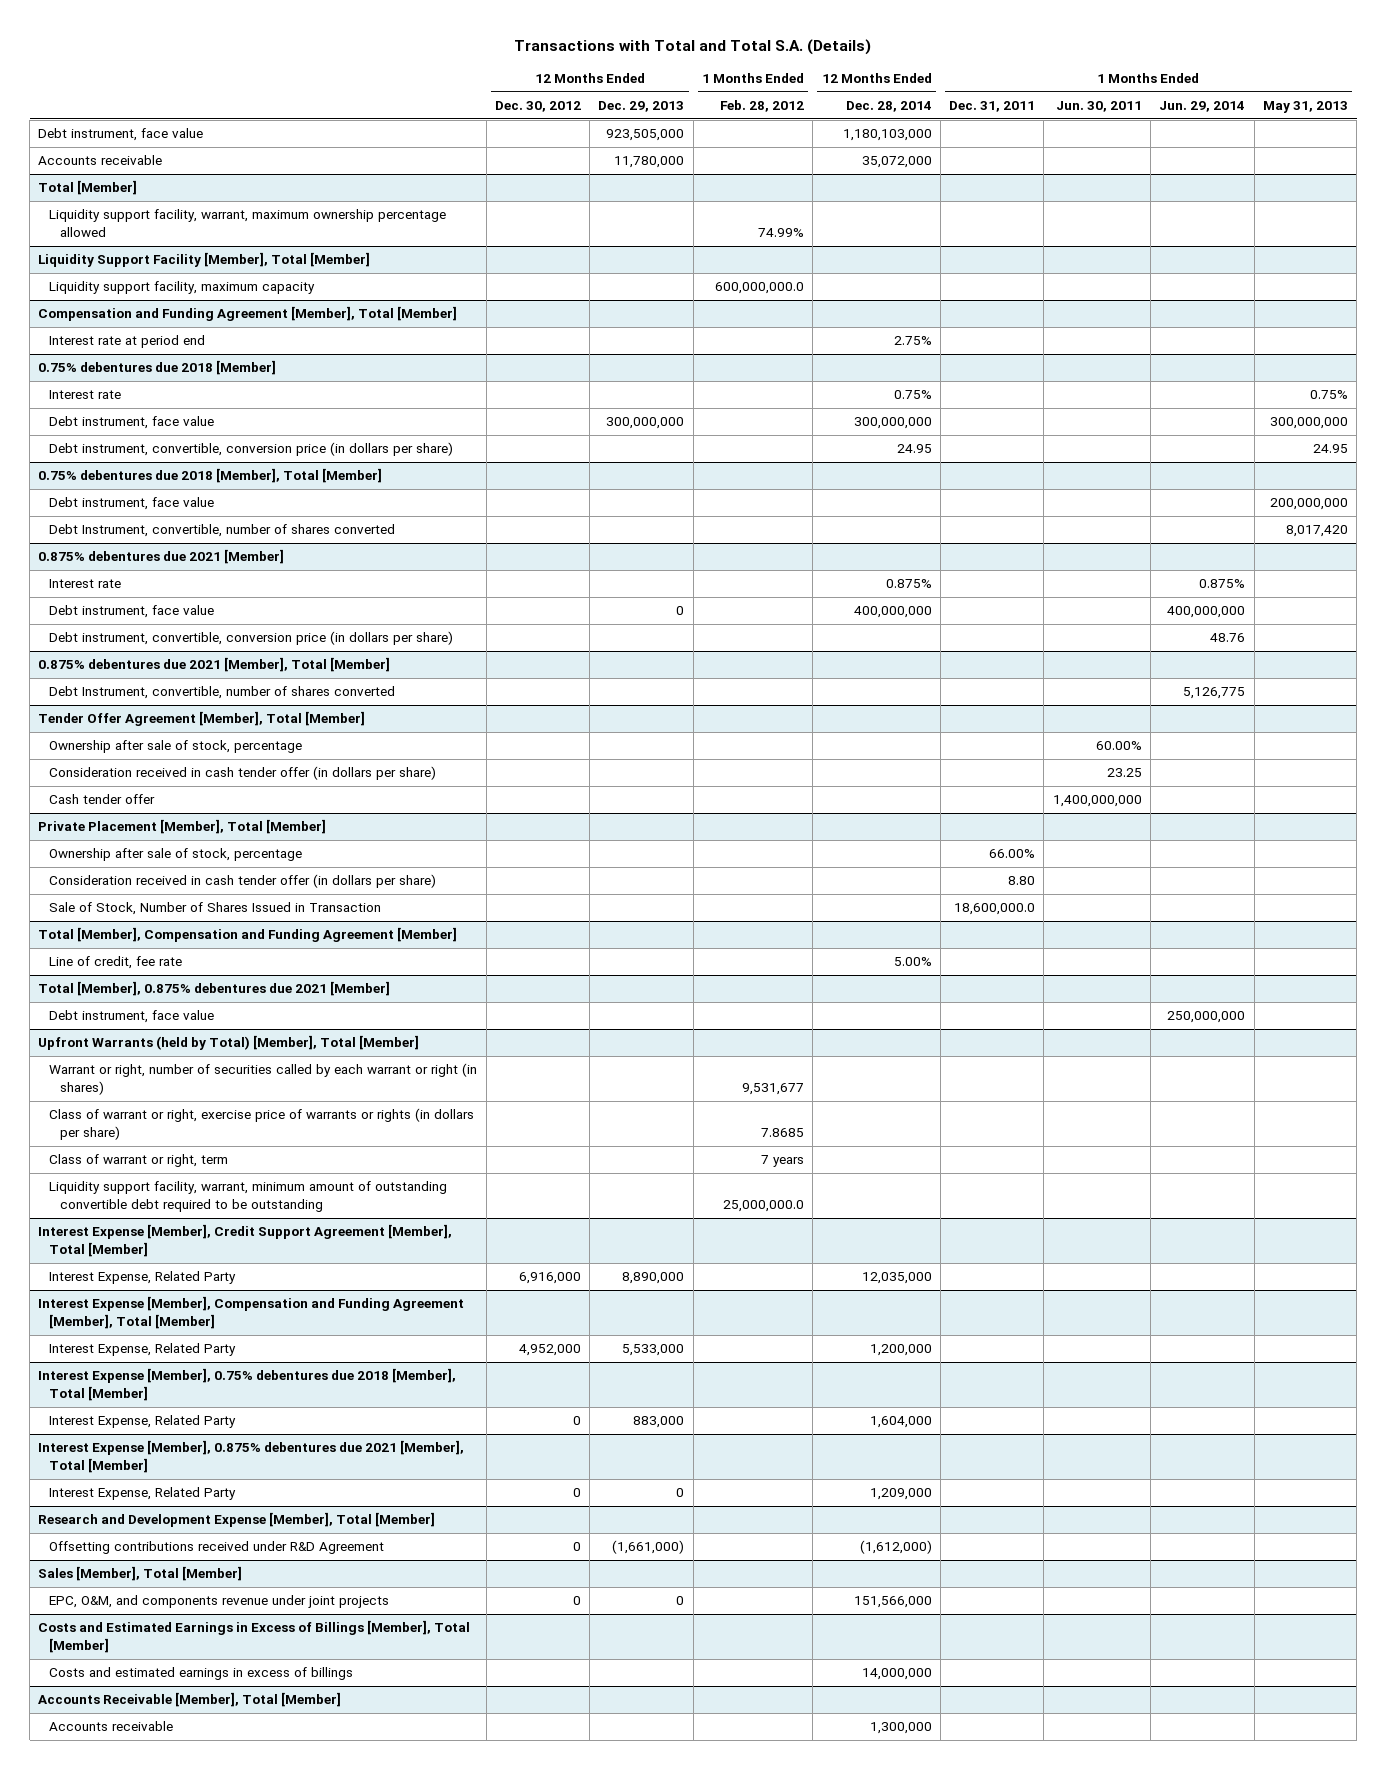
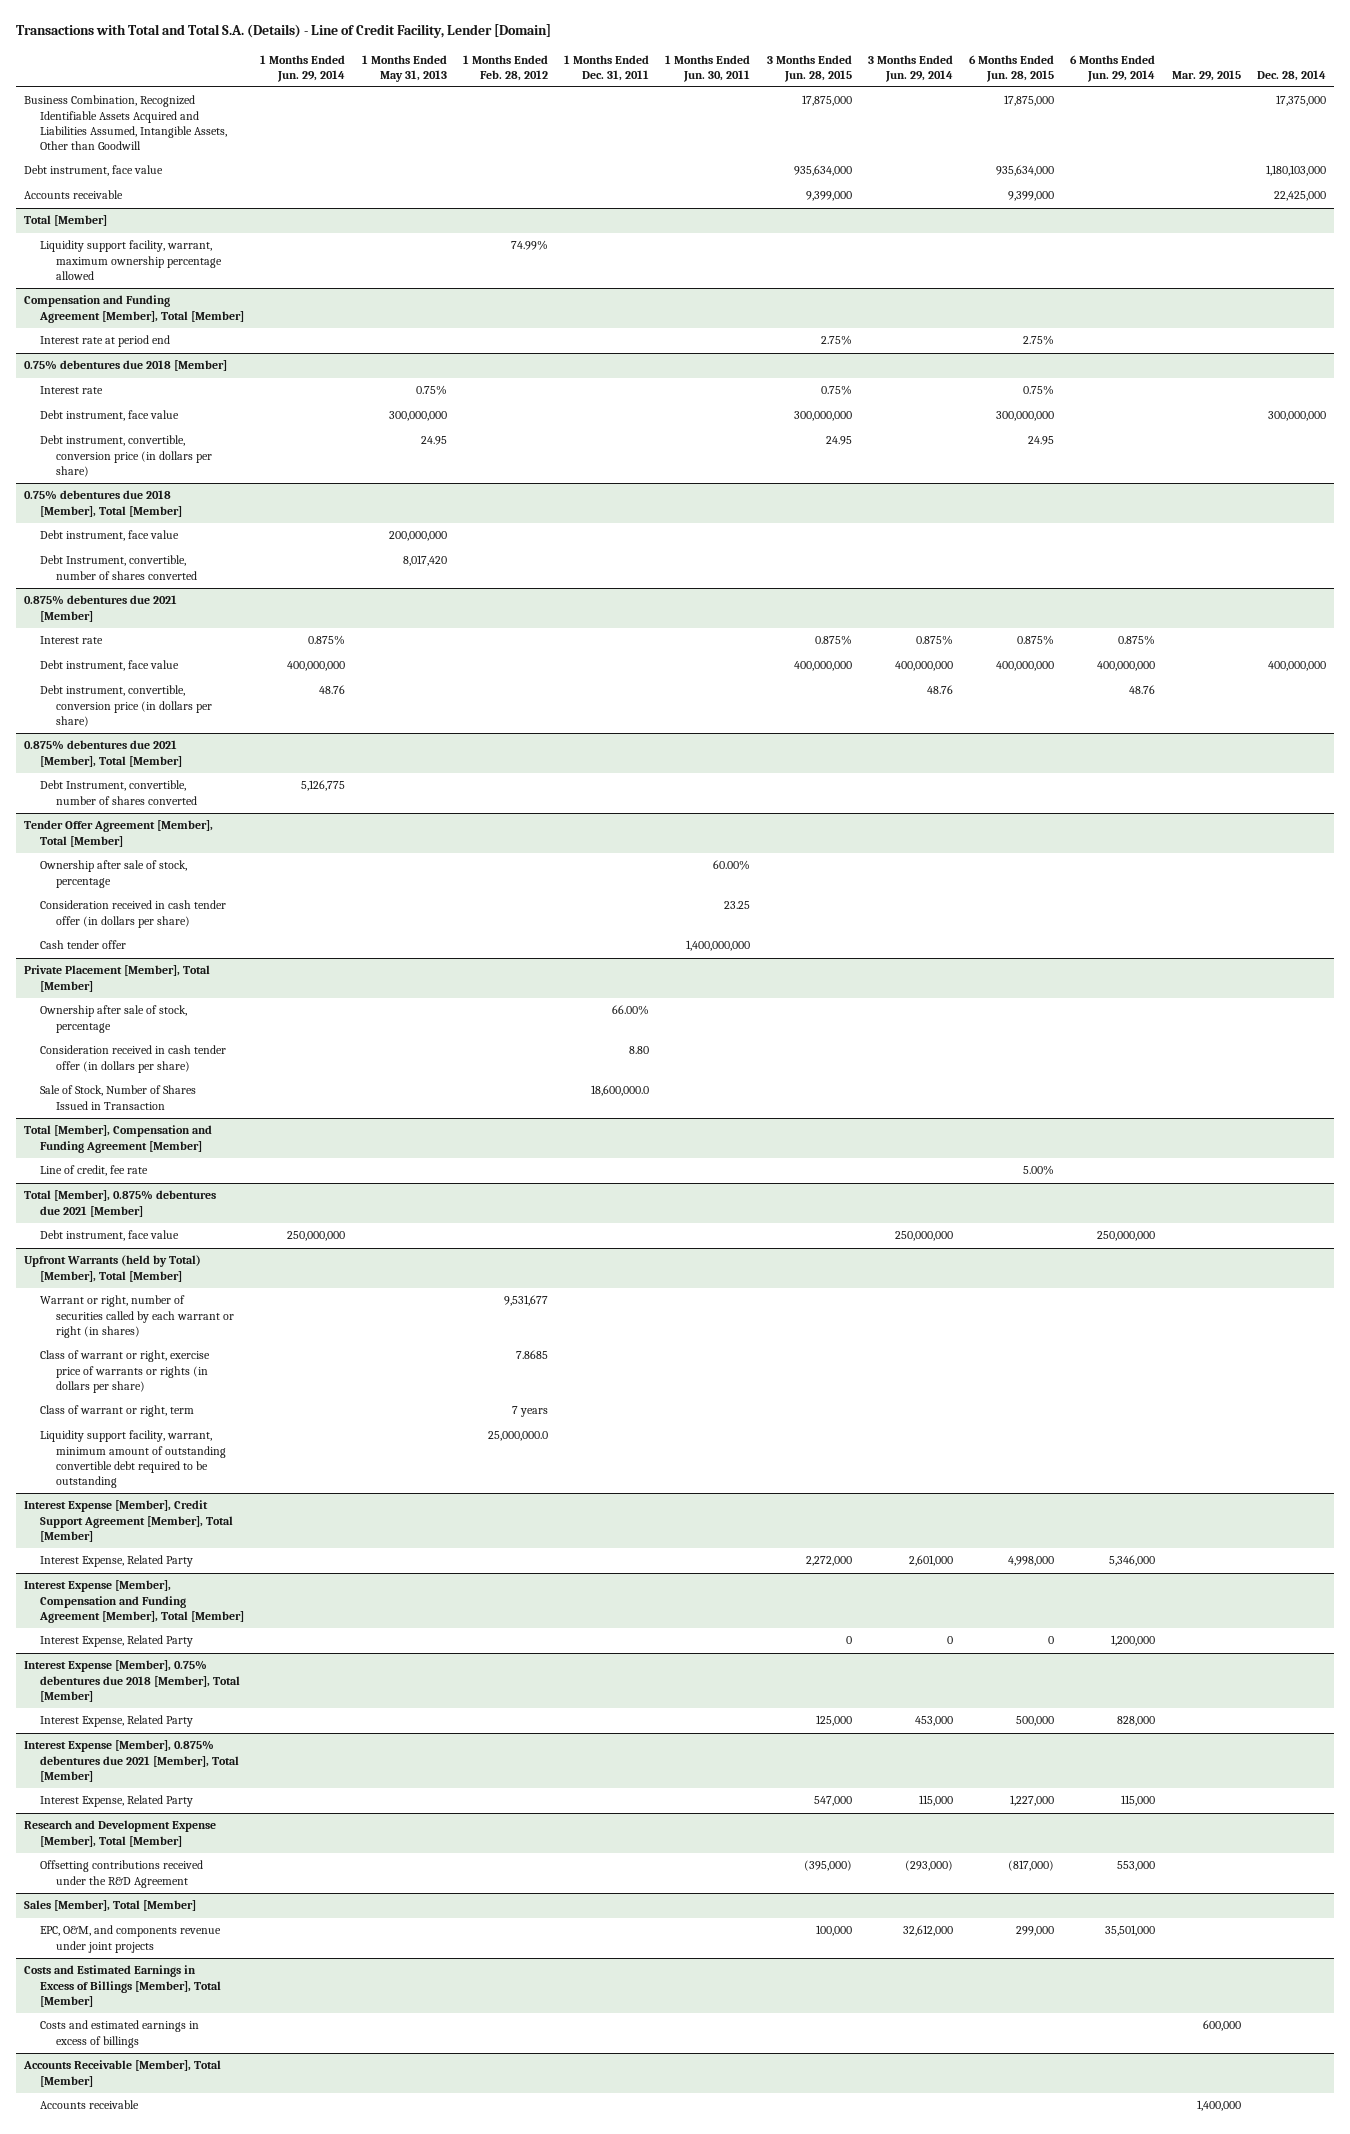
- Transactions with Total and Total S.A. (Details)
+ Transactions with Total and Total S.A. (Details) - Line of Credit Facility, Lender [Domain]
- | 12 Months Ended Dec. 30, 2012 | 12 Months Ended Dec. 29, 2013 | 1 Months Ended Feb. 28, 2012 | 12 Months Ended Dec. 28, 2014 | 1 Months Ended Dec. 31, 2011 | 1 Months Ended Jun. 30, 2011 | 1 Months Ended Jun. 29, 2014 | 1 Months Ended May 31, 2013
+ | 1 Months Ended Jun. 29, 2014 | 1 Months Ended May 31, 2013 | 1 Months Ended Feb. 28, 2012 | 1 Months Ended Dec. 31, 2011 | 1 Months Ended Jun. 30, 2011 | 3 Months Ended Jun. 28, 2015 | 3 Months Ended Jun. 29, 2014 | 6 Months Ended Jun. 28, 2015 | 6 Months Ended Jun. 29, 2014 | Mar. 29, 2015 | Dec. 28, 2014
+ Business Combination, Recognized Identifiable Assets Acquired and Liabilities Assumed, Intangible Assets, Other than Goodwill | | | | | | 17,875,000 | | 17,875,000 | | | 17,375,000
- Liquidity Support Facility [Member], Total [Member]
- Liquidity support facility, maximum capacity | | | 600,000,000.0 | | | | |
@ Research and Development Expense [Member], Total [Member]
- Offsetting contributions received under R&D Agreement | 0 | (1,661,000) | | (1,612,000) | | | |
+ Offsetting contributions received under the R&D Agreement | | | | | | (395,000) | (293,000) | (817,000) | 553,000 | |

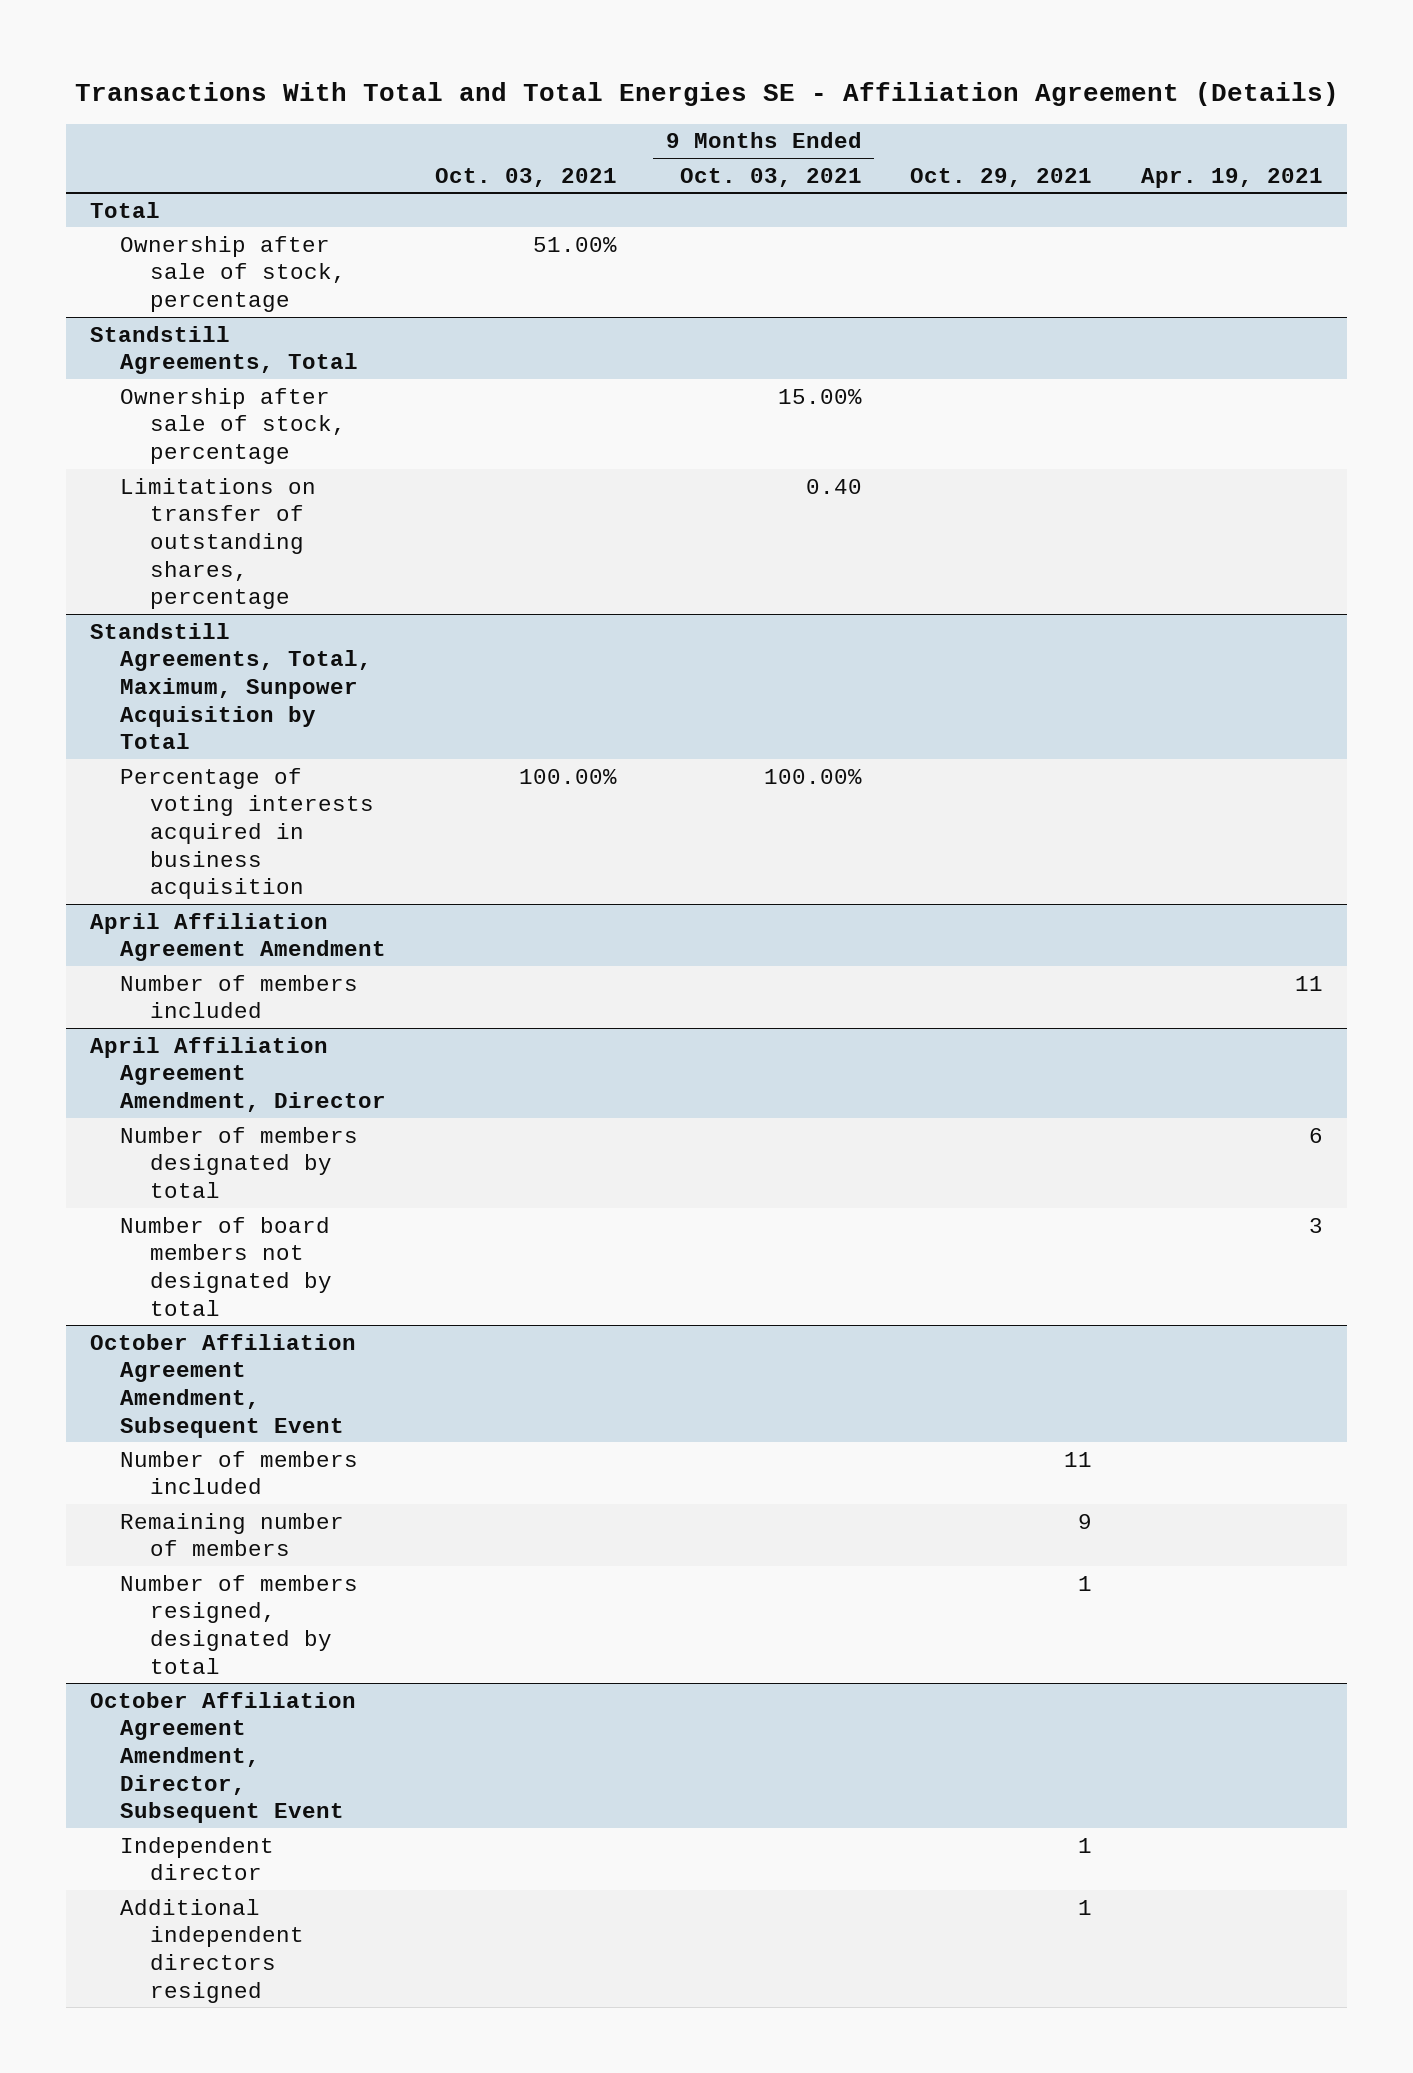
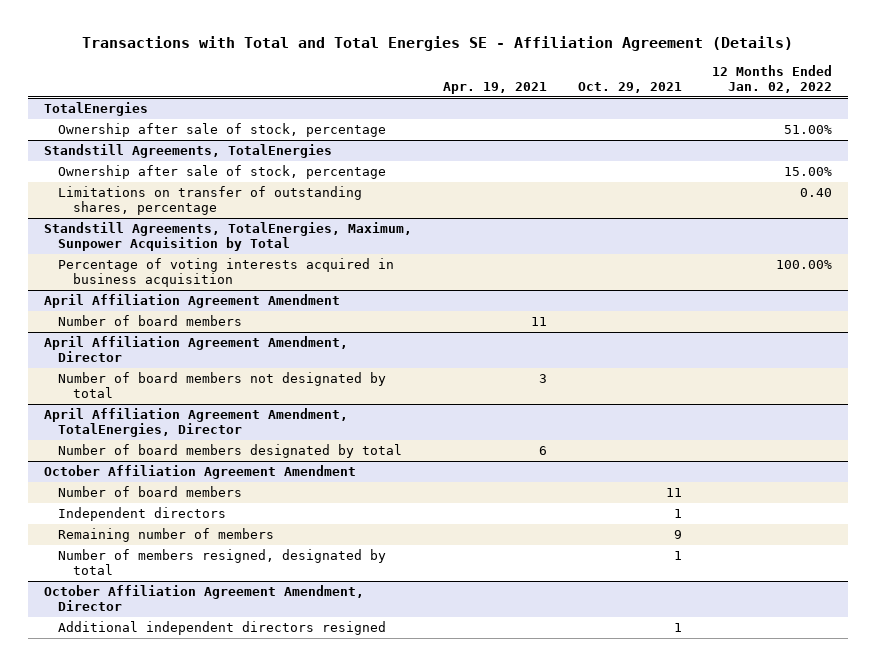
- Transactions With Total and Total Energies SE - Affiliation Agreement (Details)
+ Transactions with Total and Total Energies SE - Affiliation Agreement (Details)
- | Oct. 03, 2021 | 9 Months Ended Oct. 03, 2021 | Oct. 29, 2021 | Apr. 19, 2021
+ | Apr. 19, 2021 | Oct. 29, 2021 | 12 Months Ended Jan. 02, 2022
- Total
- Ownership after sale of stock, percentage | 51.00% | | |
- Standstill Agreements, Total
+ TotalEnergies
+ Ownership after sale of stock, percentage | | | 51.00%
+ Standstill Agreements, TotalEnergies
- Standstill Agreements, Total, Maximum, Sunpower Acquisition by Total
+ Standstill Agreements, TotalEnergies, Maximum, Sunpower Acquisition by Total
@ April Affiliation Agreement Amendment
- Number of members included | | | | 11
+ Number of board members | 11 | |
@ April Affiliation Agreement Amendment, Director
- Number of members designated by total | | | | 6
- October Affiliation Agreement Amendment, Subsequent Event
- Number of members included | | | 11 |
+ April Affiliation Agreement Amendment, TotalEnergies, Director
+ Number of board members designated by total | 6 | |
+ October Affiliation Agreement Amendment
+ Number of board members | | 11 |
+ Independent directors | | 1 |
- October Affiliation Agreement Amendment, Director, Subsequent Event
- Independent director | | | 1 |
+ October Affiliation Agreement Amendment, Director

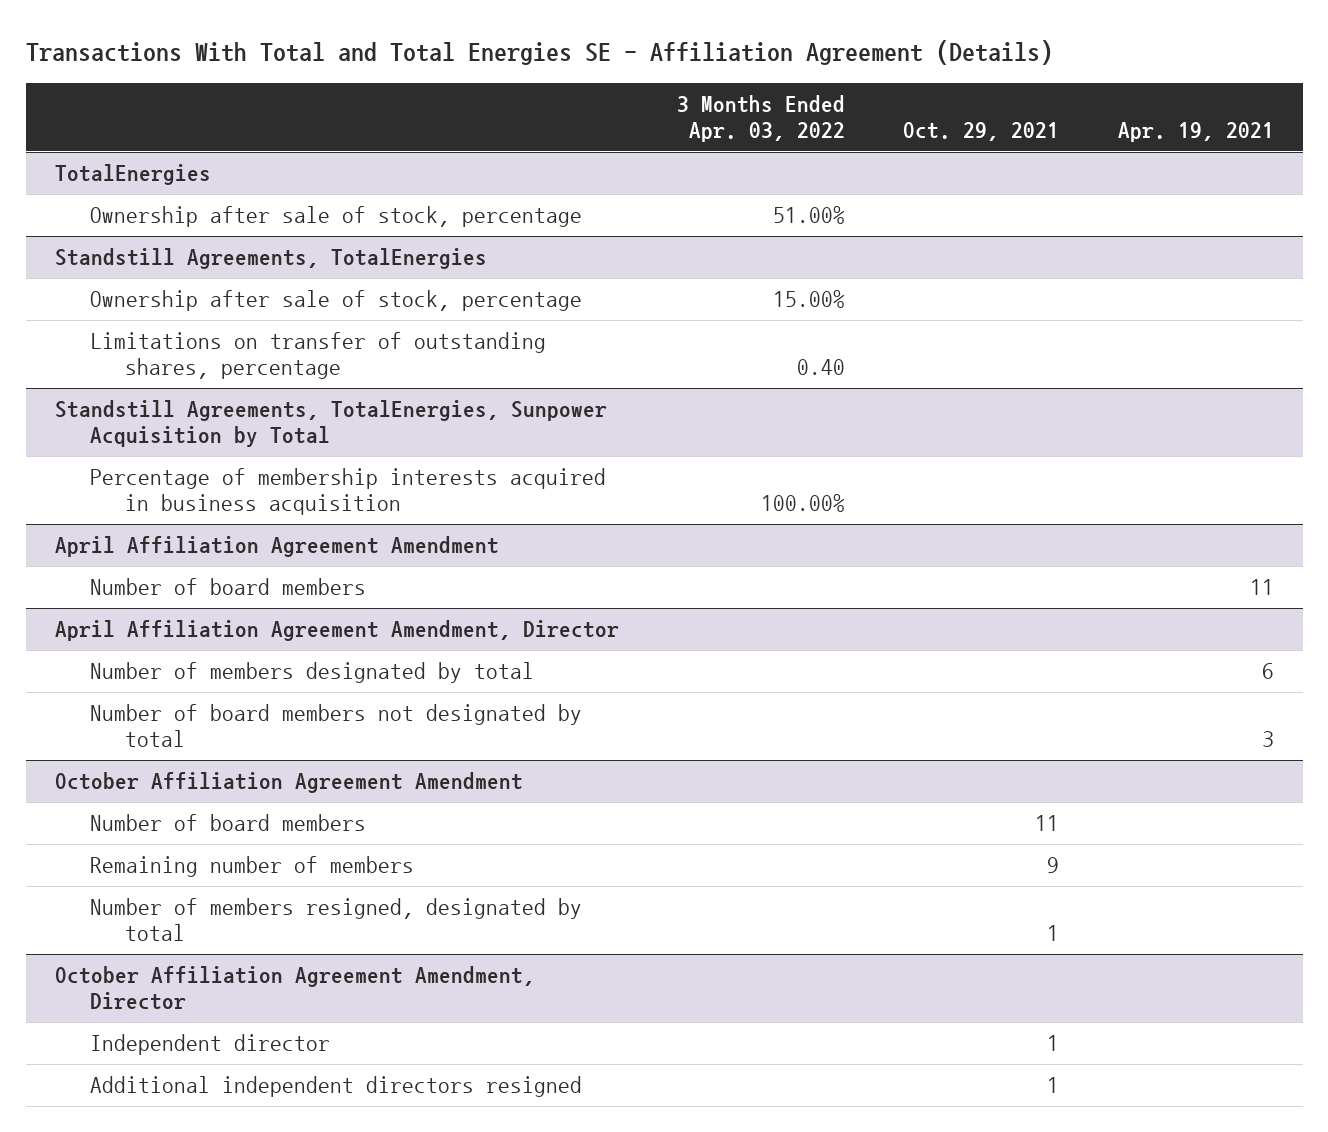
- Transactions with Total and Total Energies SE - Affiliation Agreement (Details)
+ Transactions With Total and Total Energies SE - Affiliation Agreement (Details)
- | Apr. 19, 2021 | Oct. 29, 2021 | 12 Months Ended Jan. 02, 2022
+ | 3 Months Ended Apr. 03, 2022 | Oct. 29, 2021 | Apr. 19, 2021
- Standstill Agreements, TotalEnergies, Maximum, Sunpower Acquisition by Total
- Percentage of voting interests acquired in business acquisition | | | 100.00%
+ Standstill Agreements, TotalEnergies, Sunpower Acquisition by Total
+ Percentage of membership interests acquired in business acquisition | 100.00% | |
@ April Affiliation Agreement Amendment, Director
+ Number of members designated by total | | | 6
- April Affiliation Agreement Amendment, TotalEnergies, Director
- Number of board members designated by total | 6 | |
@ October Affiliation Agreement Amendment
- Independent directors | | 1 |
@ October Affiliation Agreement Amendment, Director
+ Independent director | | 1 |

